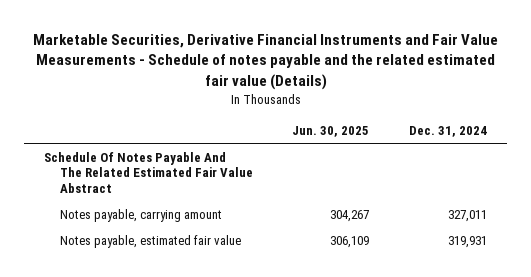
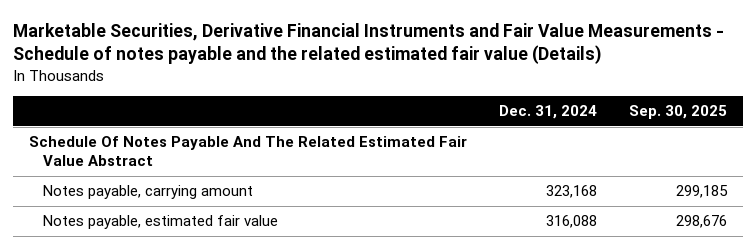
- | Jun. 30, 2025 | Dec. 31, 2024
+ | Dec. 31, 2024 | Sep. 30, 2025
- Notes payable, carrying amount | 304,267 | 327,011
- Notes payable, estimated fair value | 306,109 | 319,931
+ Notes payable, carrying amount | 323,168 | 299,185
+ Notes payable, estimated fair value | 316,088 | 298,676

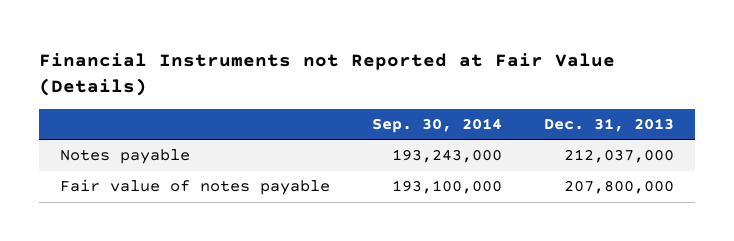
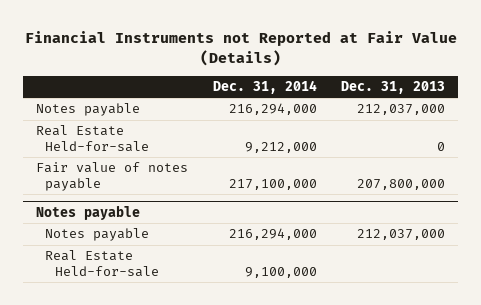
- | Sep. 30, 2014 | Dec. 31, 2013
+ | Dec. 31, 2014 | Dec. 31, 2013
+ Real Estate Held-for-sale | 9,212,000 | 0
+ Notes payable
+ Notes payable | 216,294,000 | 212,037,000
+ Real Estate Held-for-sale | 9,100,000 |

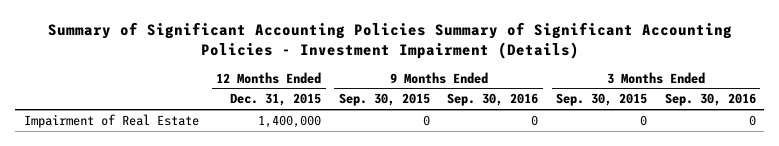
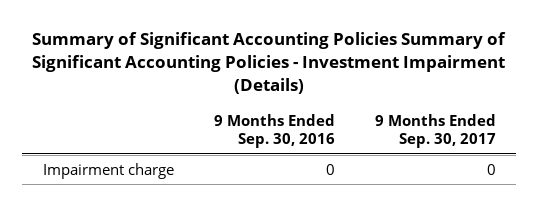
- | 12 Months Ended Dec. 31, 2015 | 9 Months Ended Sep. 30, 2015 | 9 Months Ended Sep. 30, 2016 | 3 Months Ended Sep. 30, 2015 | 3 Months Ended Sep. 30, 2016
+ | 9 Months Ended Sep. 30, 2016 | 9 Months Ended Sep. 30, 2017
- Impairment of Real Estate | 1,400,000 | 0 | 0 | 0 | 0
+ Impairment charge | 0 | 0

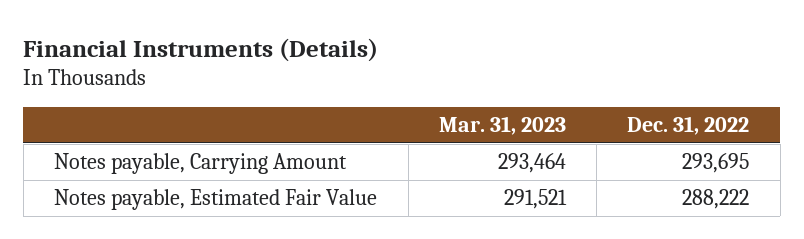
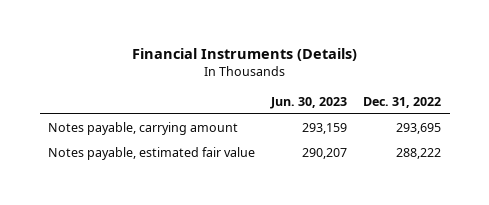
- | Mar. 31, 2023 | Dec. 31, 2022
+ | Jun. 30, 2023 | Dec. 31, 2022
- Notes payable, Carrying Amount | 293,464 | 293,695
- Notes payable, Estimated Fair Value | 291,521 | 288,222
+ Notes payable, carrying amount | 293,159 | 293,695
+ Notes payable, estimated fair value | 290,207 | 288,222

